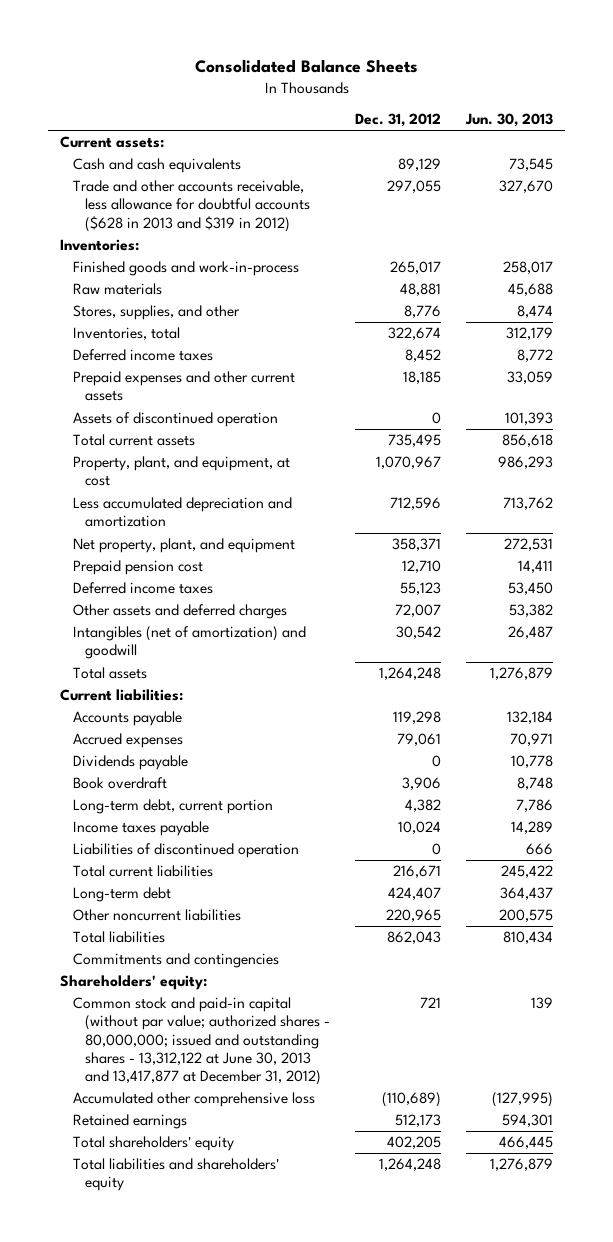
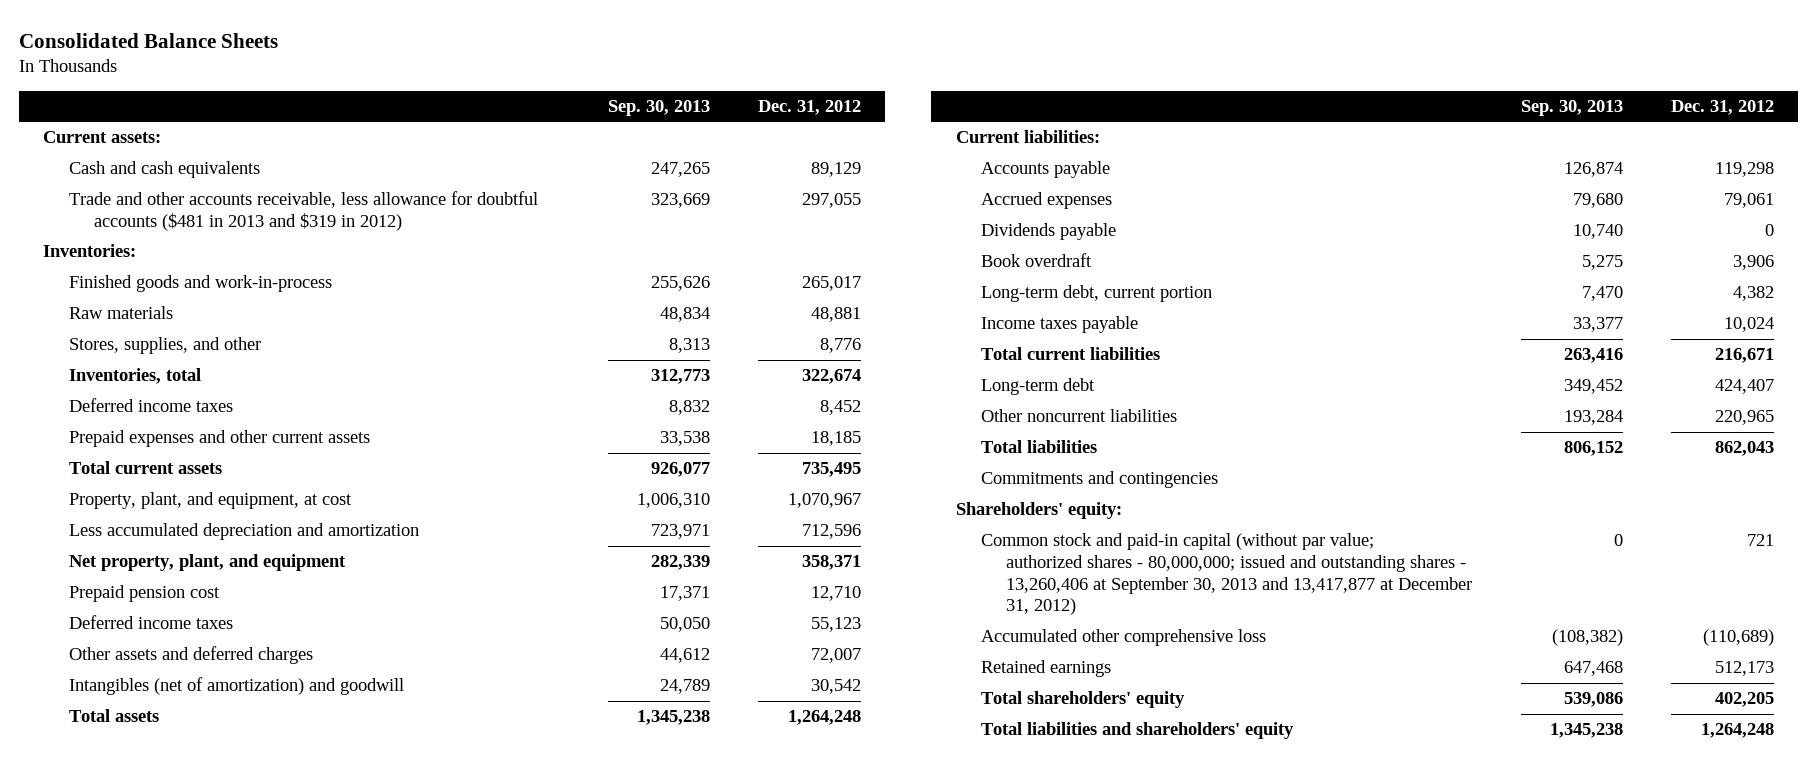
- | Dec. 31, 2012 | Jun. 30, 2013
+ | Sep. 30, 2013 | Dec. 31, 2012
- Trade and other accounts receivable, less allowance for doubtful accounts ($628 in 2013 and $319 in 2012) | 297,055 | 327,670
+ Trade and other accounts receivable, less allowance for doubtful accounts ($481 in 2013 and $319 in 2012) | 323,669 | 297,055
- Assets of discontinued operation | 0 | 101,393
- Liabilities of discontinued operation | 0 | 666
- Common stock and paid-in capital (without par value; authorized shares - 80,000,000; issued and outstanding shares - 13,312,122 at June 30, 2013 and 13,417,877 at December 31, 2012) | 721 | 139
+ Common stock and paid-in capital (without par value; authorized shares - 80,000,000; issued and outstanding shares - 13,260,406 at September 30, 2013 and 13,417,877 at December 31, 2012) | 0 | 721

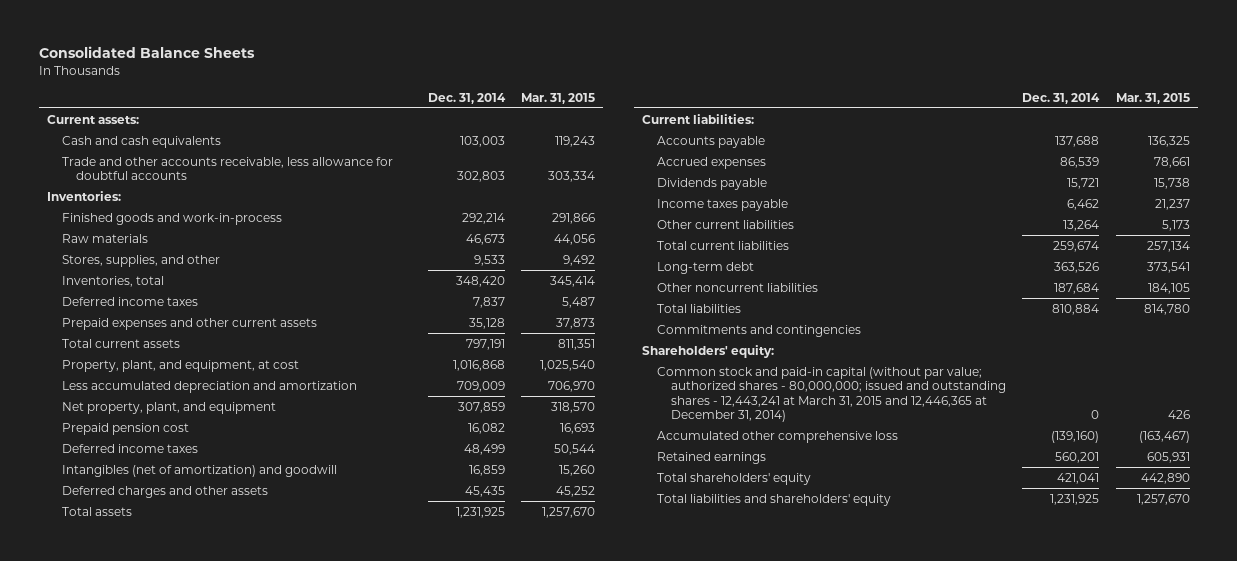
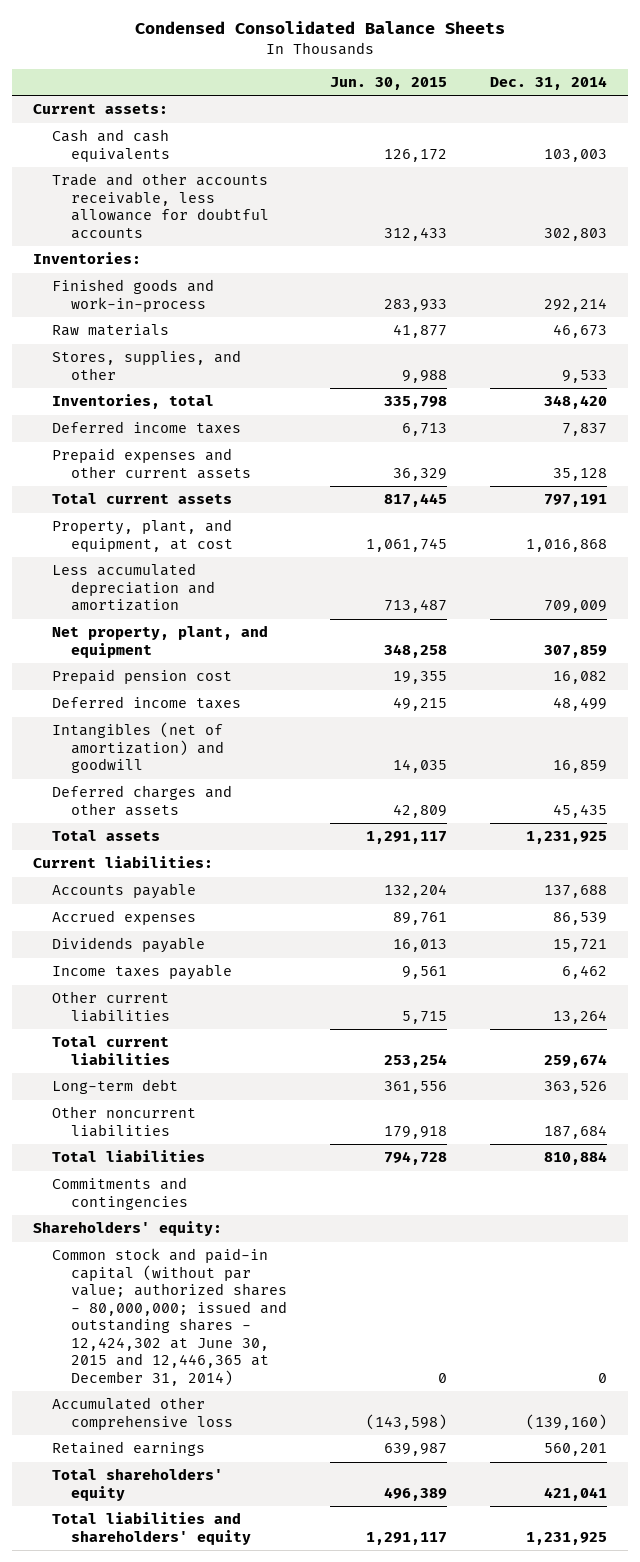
- Consolidated Balance Sheets
+ Condensed Consolidated Balance Sheets
- | Dec. 31, 2014 | Mar. 31, 2015
+ | Jun. 30, 2015 | Dec. 31, 2014
- Common stock and paid-in capital (without par value; authorized shares - 80,000,000; issued and outstanding shares - 12,443,241 at March 31, 2015 and 12,446,365 at December 31, 2014) | 0 | 426
+ Common stock and paid-in capital (without par value; authorized shares - 80,000,000; issued and outstanding shares - 12,424,302 at June 30, 2015 and 12,446,365 at December 31, 2014) | 0 | 0

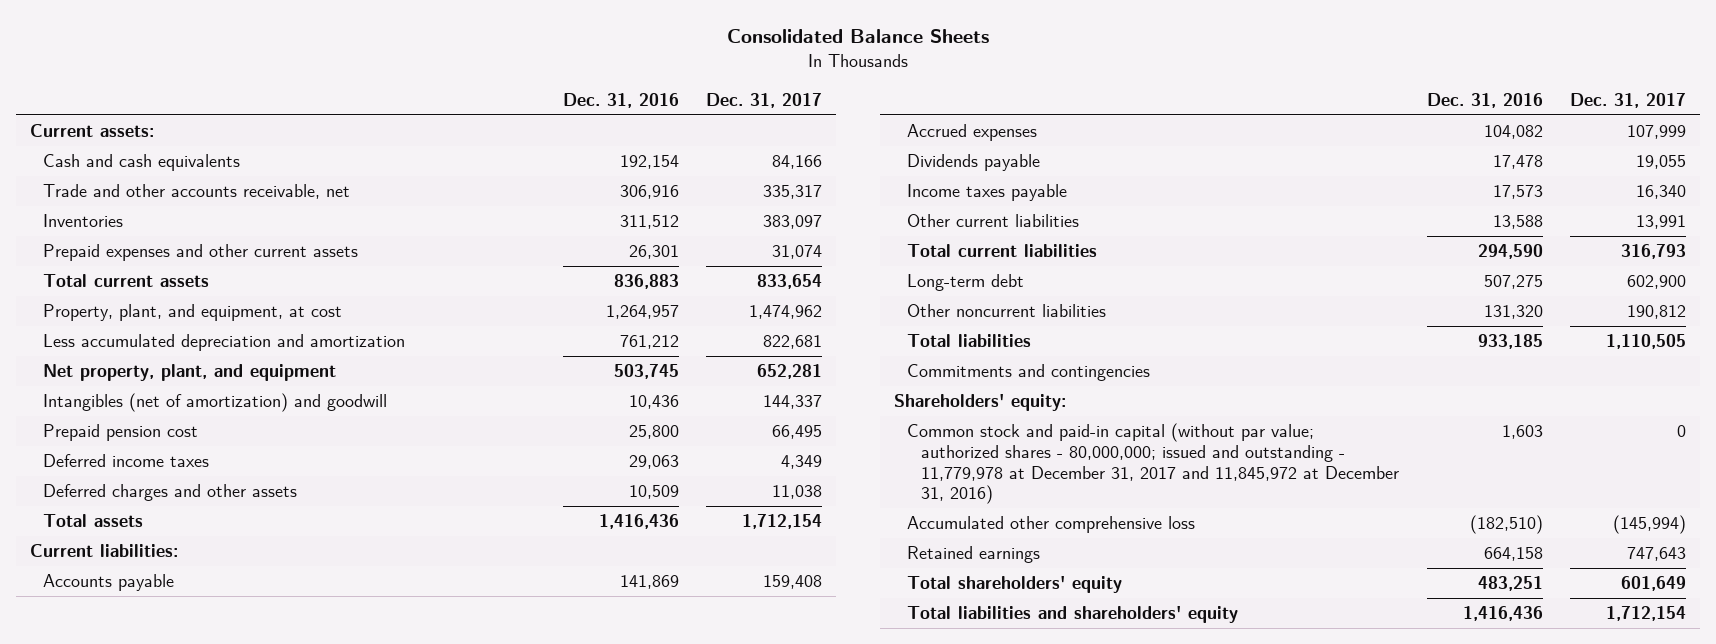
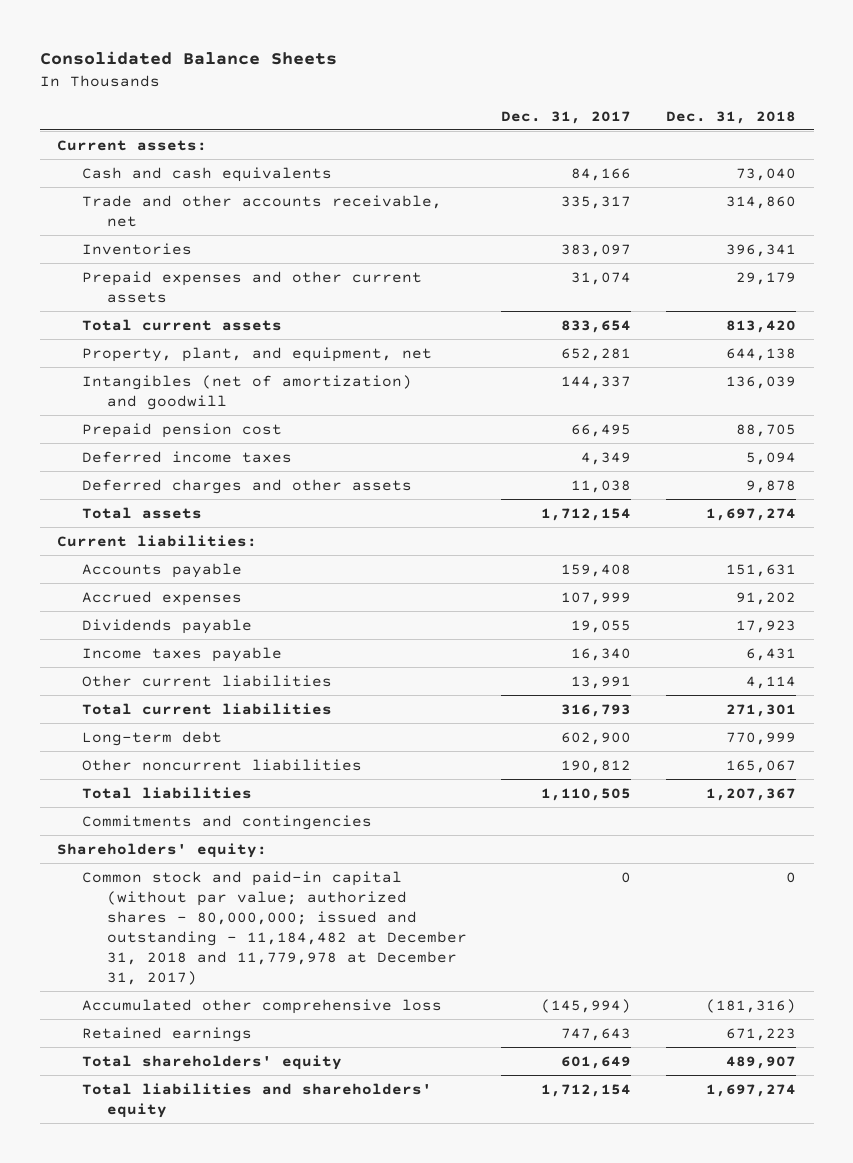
- | Dec. 31, 2016 | Dec. 31, 2017
+ | Dec. 31, 2017 | Dec. 31, 2018
- Property, plant, and equipment, at cost | 1,264,957 | 1,474,962
- Less accumulated depreciation and amortization | 761,212 | 822,681
- Net property, plant, and equipment | 503,745 | 652,281
+ Property, plant, and equipment, net | 652,281 | 644,138
- Common stock and paid-in capital (without par value; authorized shares - 80,000,000; issued and outstanding - 11,779,978 at December 31, 2017 and 11,845,972 at December 31, 2016) | 1,603 | 0
+ Common stock and paid-in capital (without par value; authorized shares - 80,000,000; issued and outstanding - 11,184,482 at December 31, 2018 and 11,779,978 at December 31, 2017) | 0 | 0

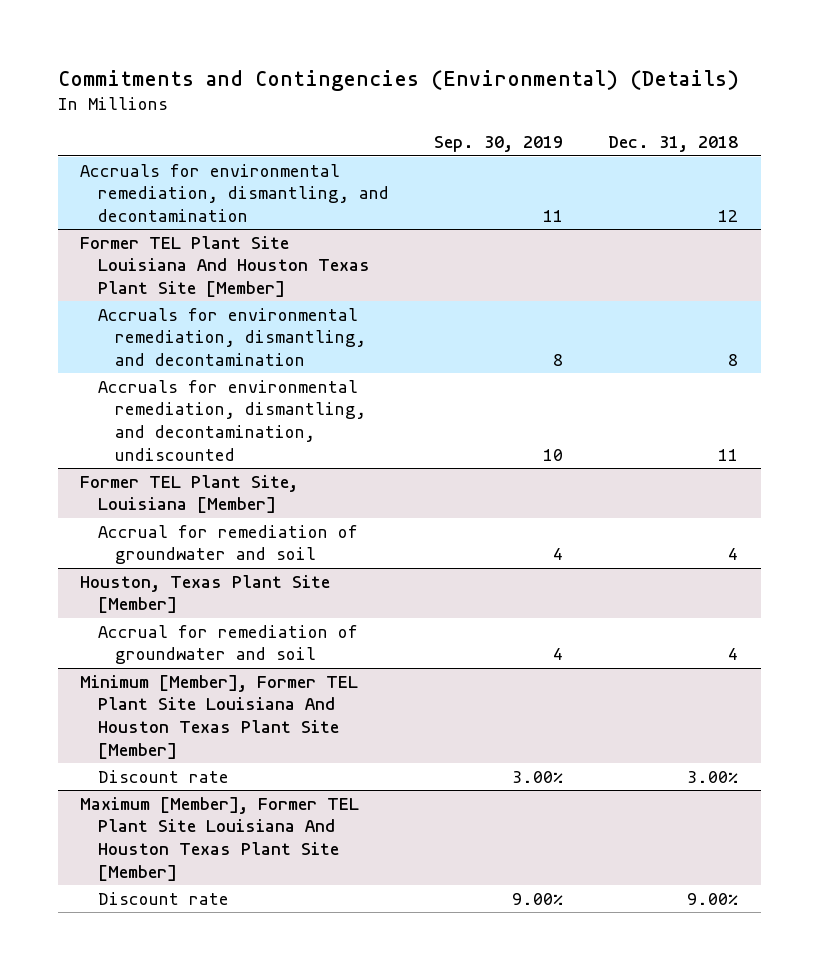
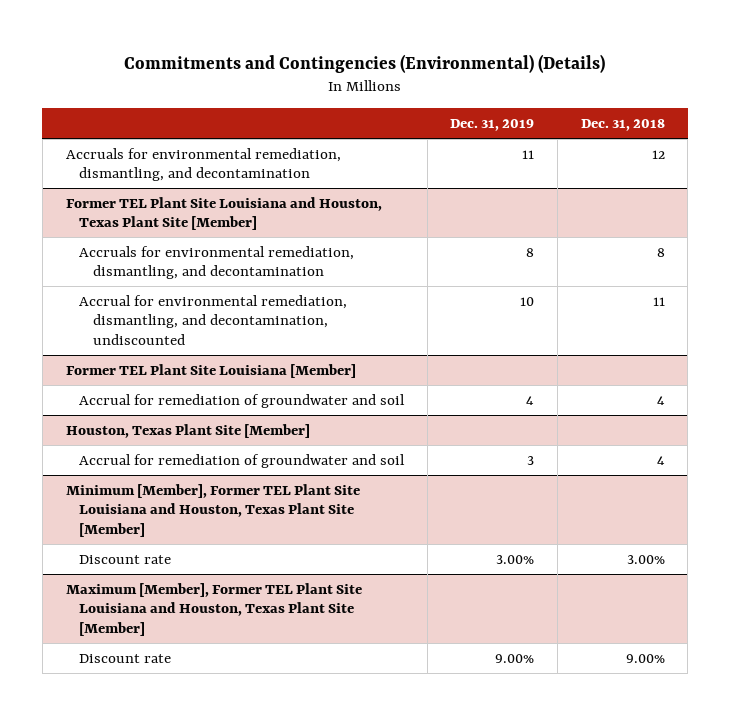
- | Sep. 30, 2019 | Dec. 31, 2018
+ | Dec. 31, 2019 | Dec. 31, 2018
- Former TEL Plant Site Louisiana And Houston Texas Plant Site [Member]
+ Former TEL Plant Site Louisiana and Houston, Texas Plant Site [Member]
- Accruals for environmental remediation, dismantling, and decontamination, undiscounted | 10 | 11
- Former TEL Plant Site, Louisiana [Member]
+ Accrual for environmental remediation, dismantling, and decontamination, undiscounted | 10 | 11
+ Former TEL Plant Site Louisiana [Member]
- Minimum [Member], Former TEL Plant Site Louisiana And Houston Texas Plant Site [Member]
+ Minimum [Member], Former TEL Plant Site Louisiana and Houston, Texas Plant Site [Member]
- Maximum [Member], Former TEL Plant Site Louisiana And Houston Texas Plant Site [Member]
+ Maximum [Member], Former TEL Plant Site Louisiana and Houston, Texas Plant Site [Member]

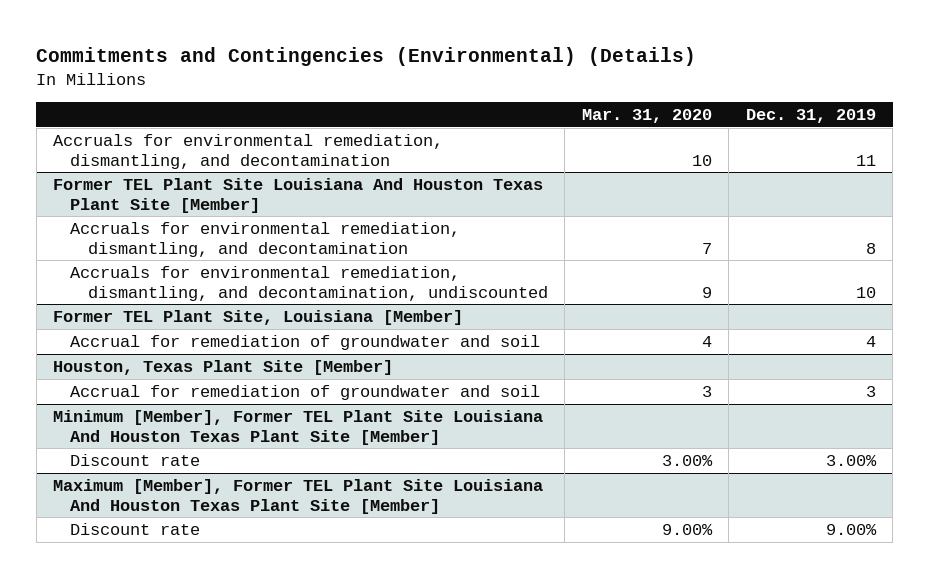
- | Dec. 31, 2019 | Dec. 31, 2018
+ | Mar. 31, 2020 | Dec. 31, 2019
- Former TEL Plant Site Louisiana and Houston, Texas Plant Site [Member]
+ Former TEL Plant Site Louisiana And Houston Texas Plant Site [Member]
- Accrual for environmental remediation, dismantling, and decontamination, undiscounted | 10 | 11
- Former TEL Plant Site Louisiana [Member]
+ Accruals for environmental remediation, dismantling, and decontamination, undiscounted | 9 | 10
+ Former TEL Plant Site, Louisiana [Member]
- Minimum [Member], Former TEL Plant Site Louisiana and Houston, Texas Plant Site [Member]
+ Minimum [Member], Former TEL Plant Site Louisiana And Houston Texas Plant Site [Member]
- Maximum [Member], Former TEL Plant Site Louisiana and Houston, Texas Plant Site [Member]
+ Maximum [Member], Former TEL Plant Site Louisiana And Houston Texas Plant Site [Member]

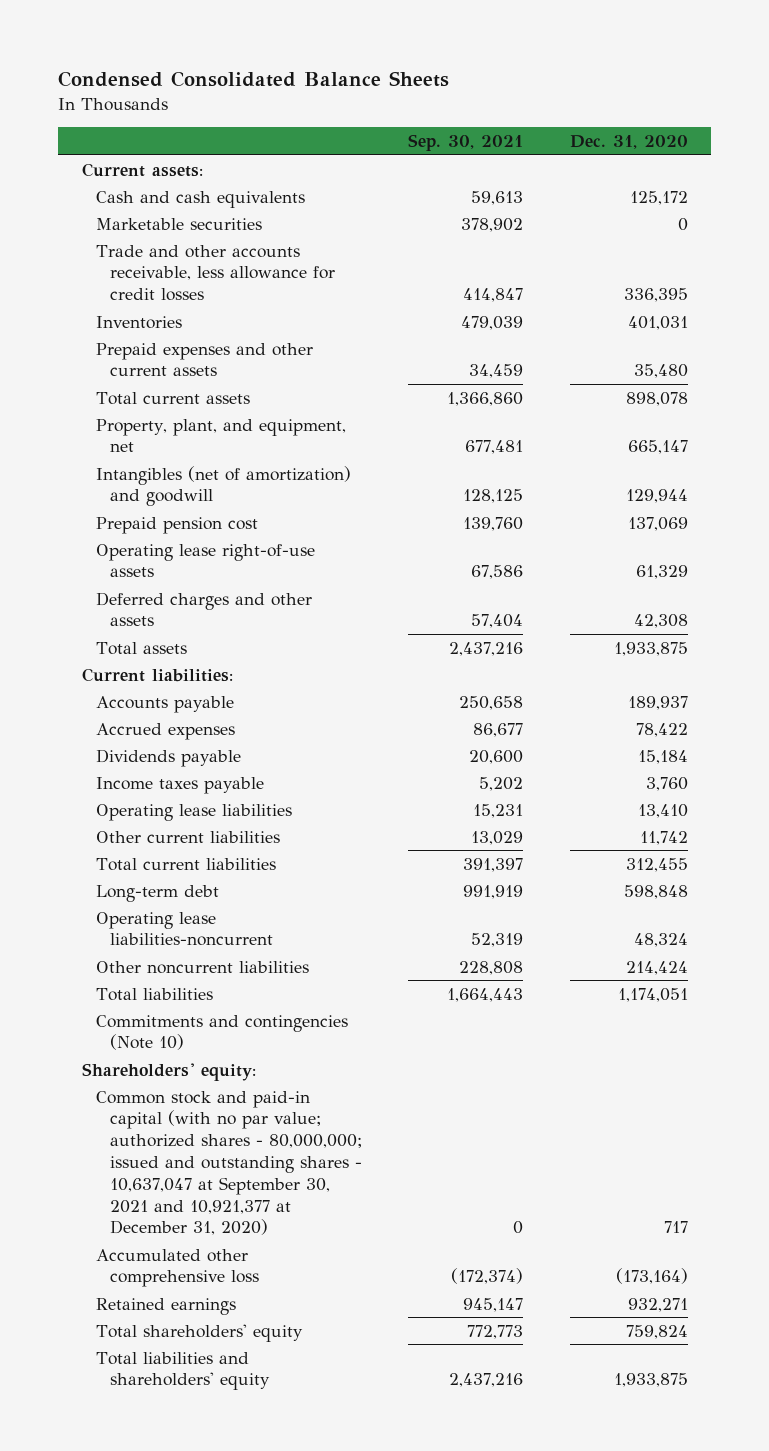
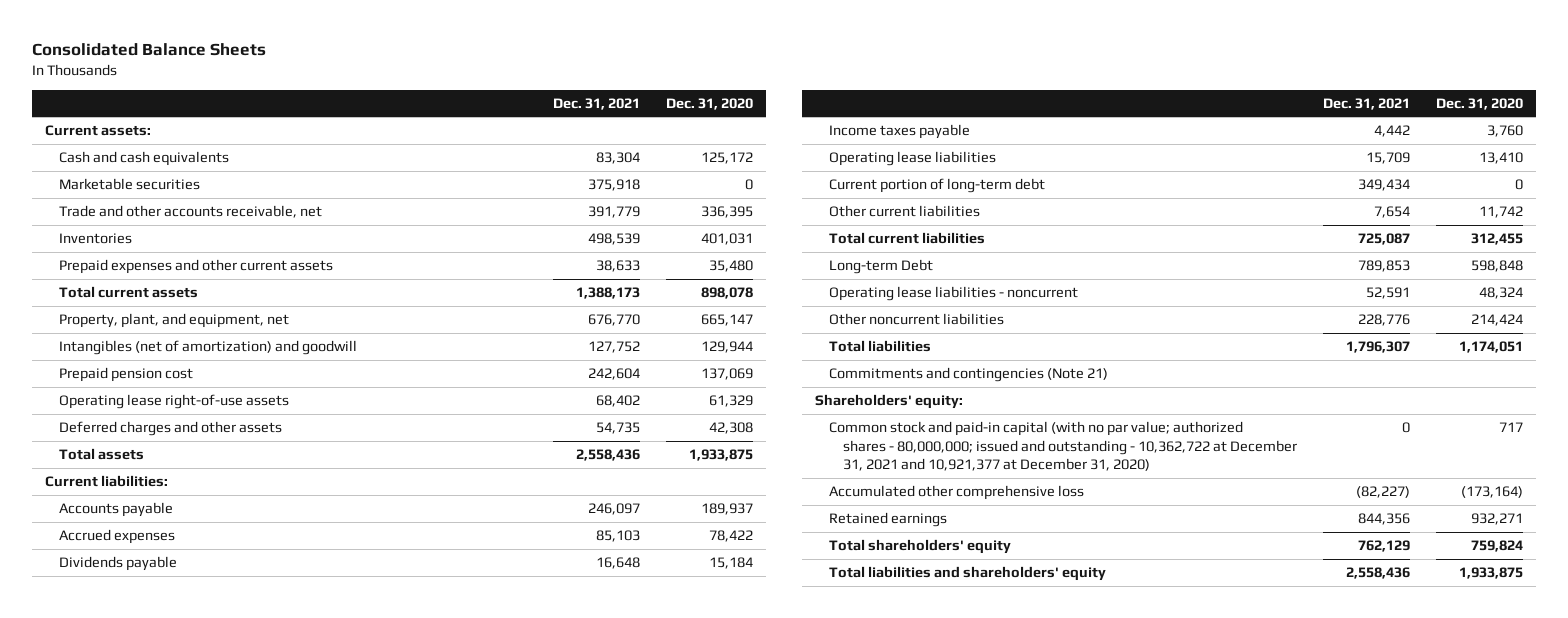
- Condensed Consolidated Balance Sheets
+ Consolidated Balance Sheets
- | Sep. 30, 2021 | Dec. 31, 2020
+ | Dec. 31, 2021 | Dec. 31, 2020
- Trade and other accounts receivable, less allowance for credit losses | 414,847 | 336,395
+ Trade and other accounts receivable, net | 391,779 | 336,395
+ Current portion of long-term debt | 349,434 | 0
- Long-term debt | 991,919 | 598,848
- Operating lease liabilities-noncurrent | 52,319 | 48,324
+ Long-term Debt | 789,853 | 598,848
+ Operating lease liabilities - noncurrent | 52,591 | 48,324
- Commitments and contingencies (Note 10)
+ Commitments and contingencies (Note 21)
- Common stock and paid-in capital (with no par value; authorized shares - 80,000,000; issued and outstanding shares - 10,637,047 at September 30, 2021 and 10,921,377 at December 31, 2020) | 0 | 717
+ Common stock and paid-in capital (with no par value; authorized shares - 80,000,000; issued and outstanding - 10,362,722 at December 31, 2021 and 10,921,377 at December 31, 2020) | 0 | 717

